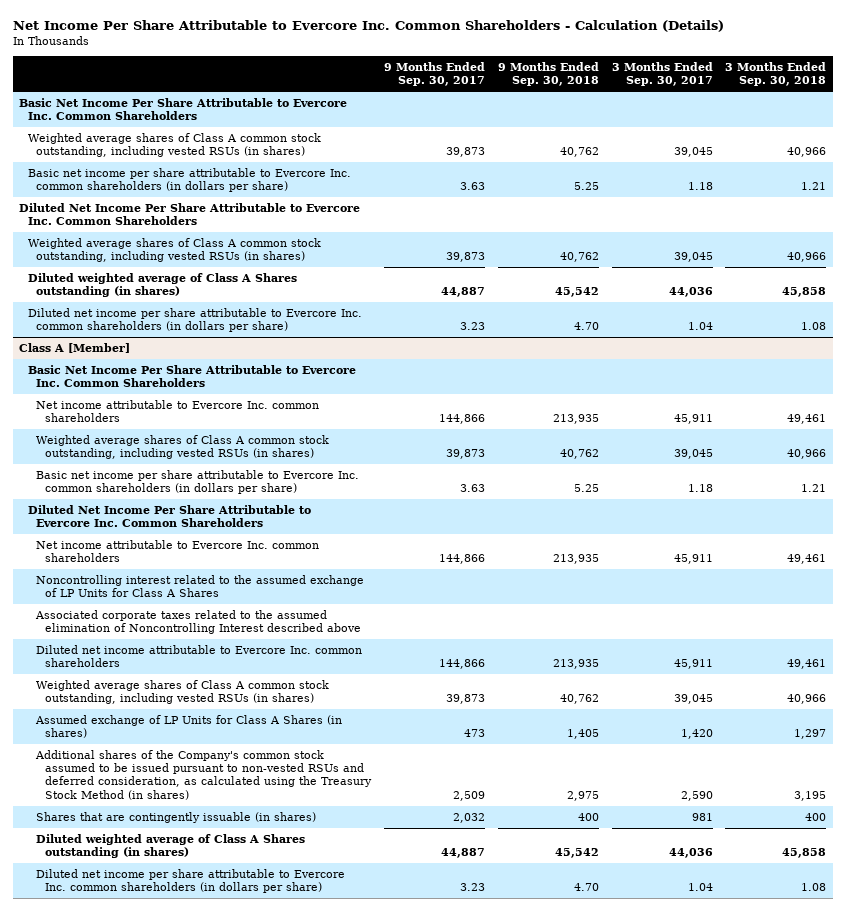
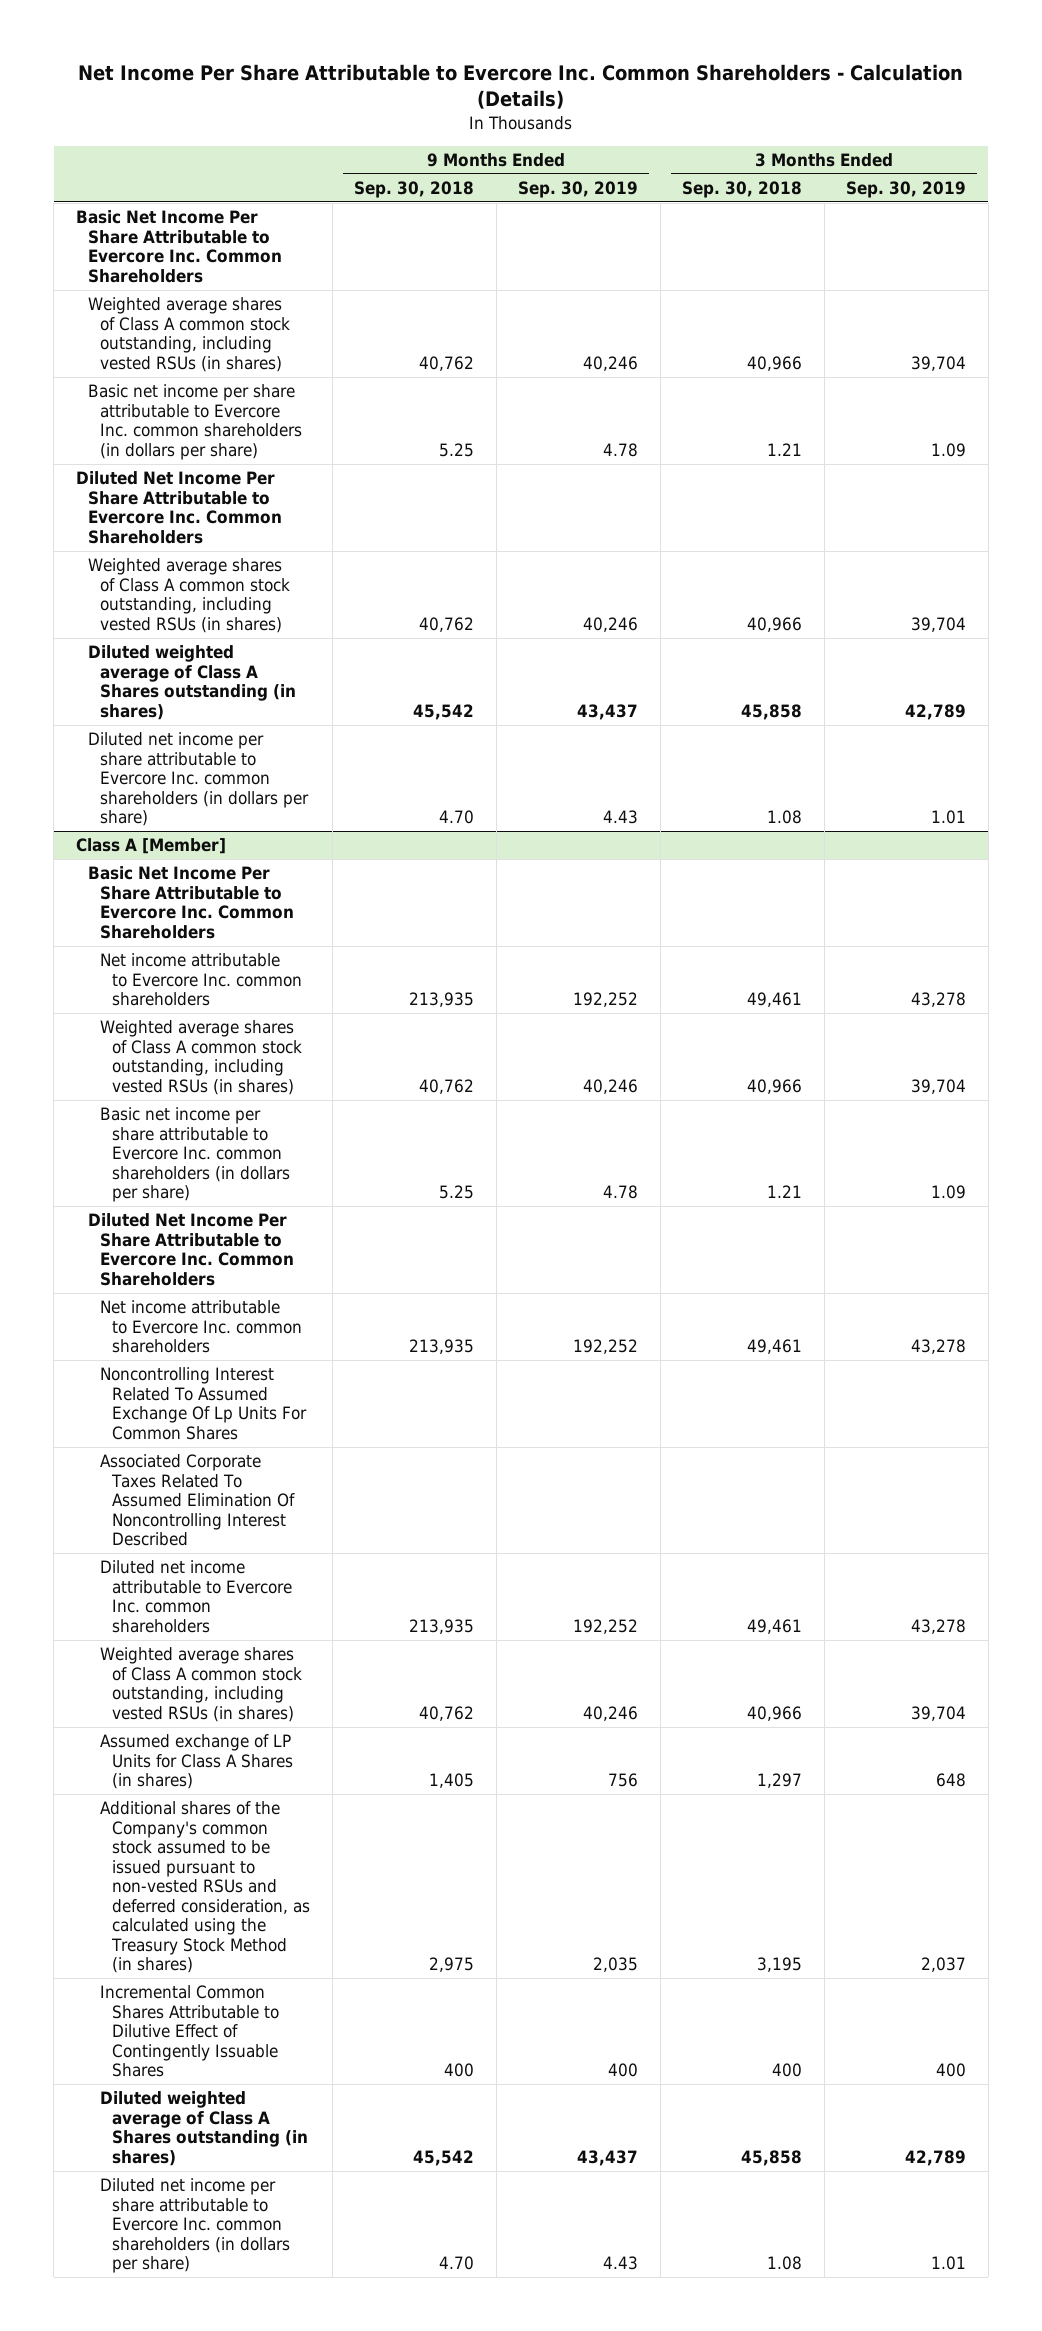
- | 9 Months Ended Sep. 30, 2017 | 9 Months Ended Sep. 30, 2018 | 3 Months Ended Sep. 30, 2017 | 3 Months Ended Sep. 30, 2018
+ | 9 Months Ended Sep. 30, 2018 | 9 Months Ended Sep. 30, 2019 | 3 Months Ended Sep. 30, 2018 | 3 Months Ended Sep. 30, 2019
@ Class A [Member]
- Noncontrolling interest related to the assumed exchange of LP Units for Class A Shares
- Associated corporate taxes related to the assumed elimination of Noncontrolling Interest described above
+ Noncontrolling Interest Related To Assumed Exchange Of Lp Units For Common Shares
+ Associated Corporate Taxes Related To Assumed Elimination Of Noncontrolling Interest Described
- Shares that are contingently issuable (in shares) | 2,032 | 400 | 981 | 400
+ Incremental Common Shares Attributable to Dilutive Effect of Contingently Issuable Shares | 400 | 400 | 400 | 400

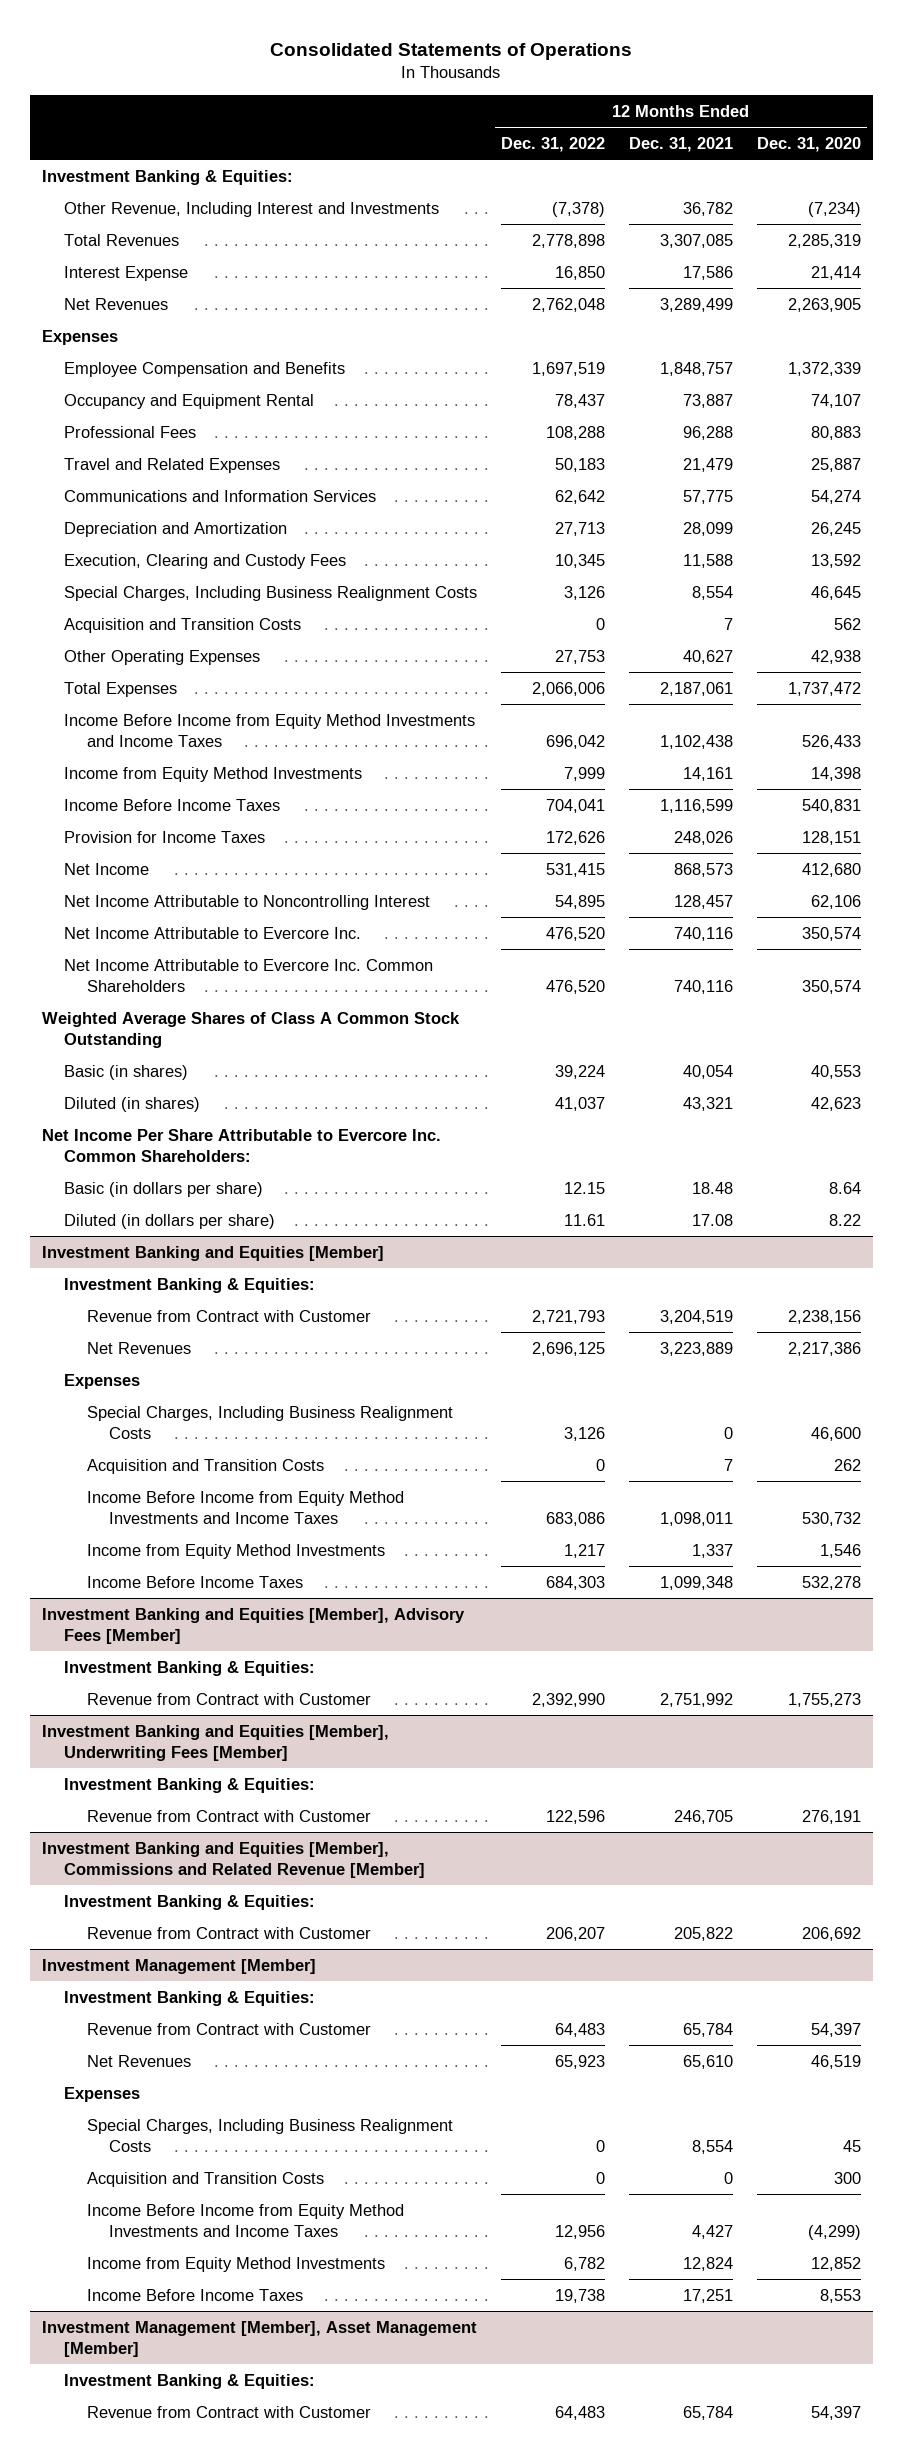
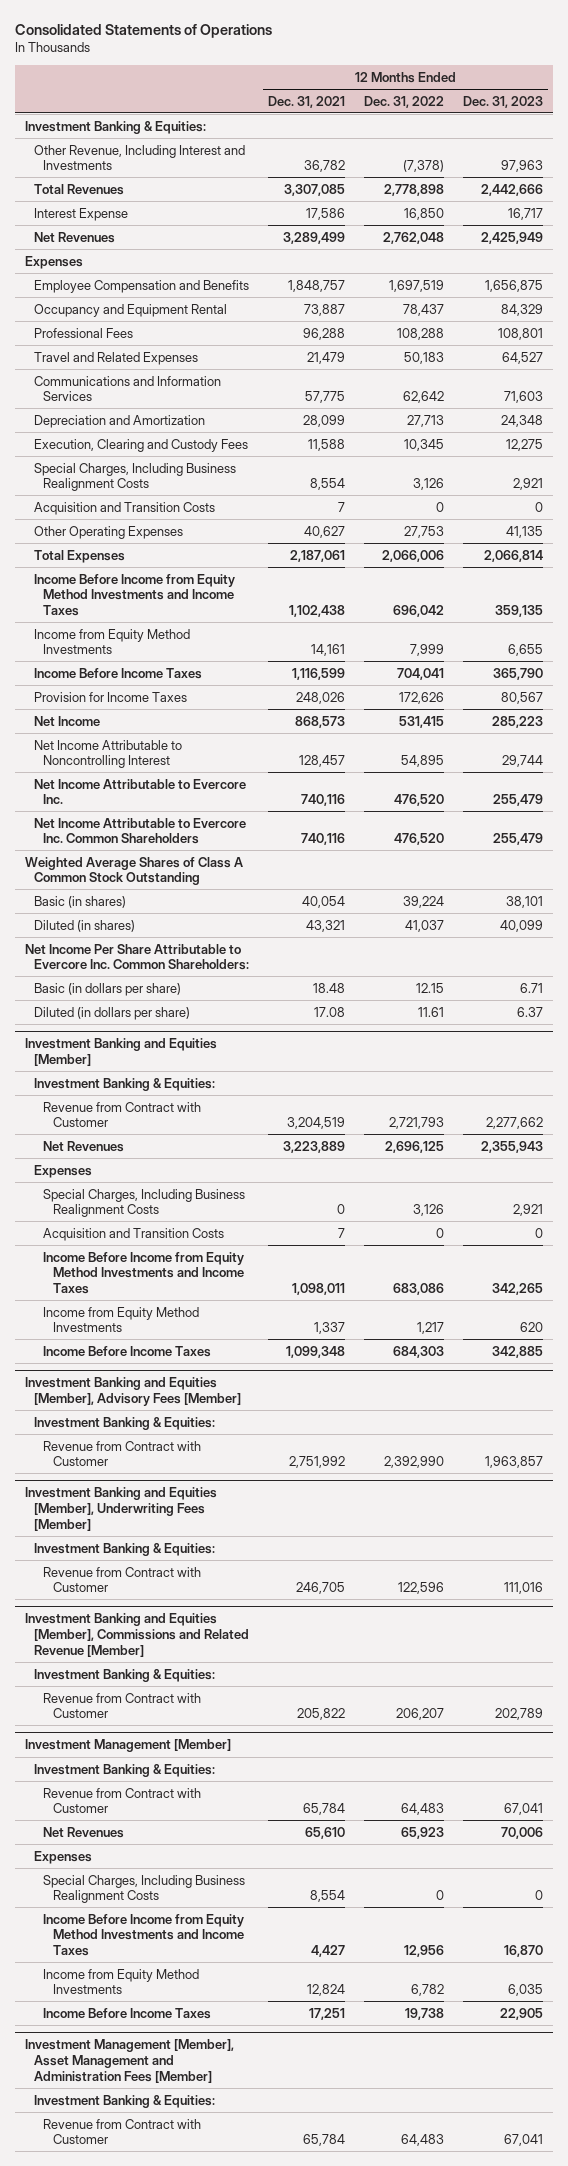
- | 12 Months Ended Dec. 31, 2022 | 12 Months Ended Dec. 31, 2021 | 12 Months Ended Dec. 31, 2020
+ | 12 Months Ended Dec. 31, 2021 | 12 Months Ended Dec. 31, 2022 | 12 Months Ended Dec. 31, 2023
@ Investment Management [Member]
- Acquisition and Transition Costs | 0 | 0 | 300
- Investment Management [Member], Asset Management [Member]
+ Investment Management [Member], Asset Management and Administration Fees [Member]

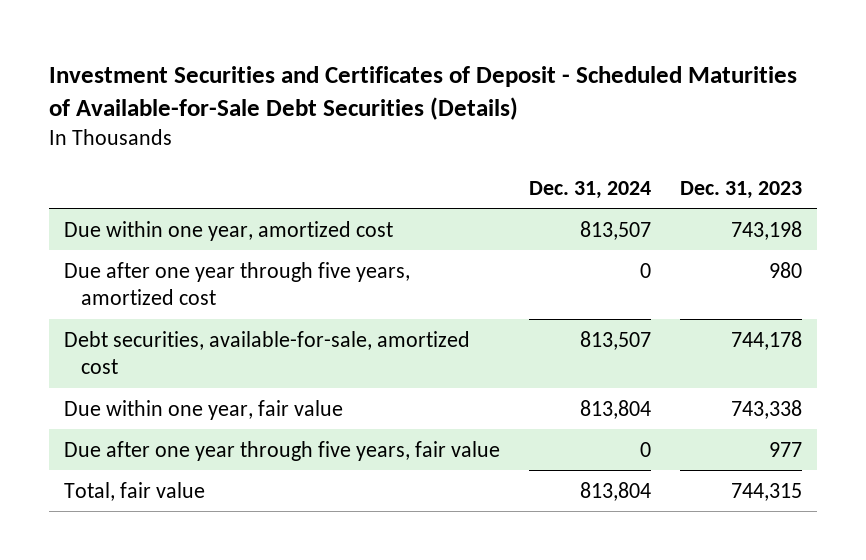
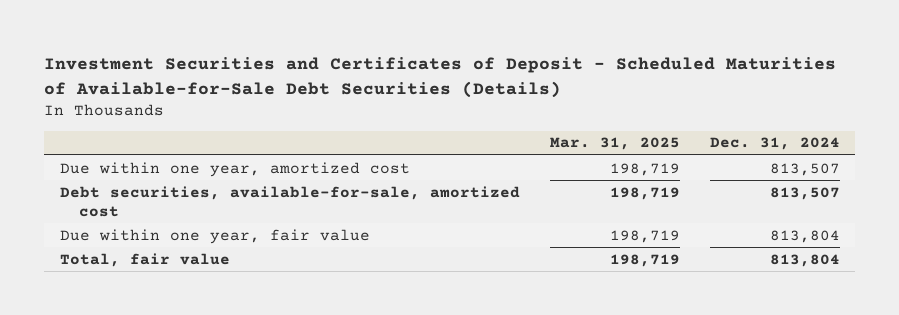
- | Dec. 31, 2024 | Dec. 31, 2023
+ | Mar. 31, 2025 | Dec. 31, 2024
- Due after one year through five years, amortized cost | 0 | 980
- Due after one year through five years, fair value | 0 | 977

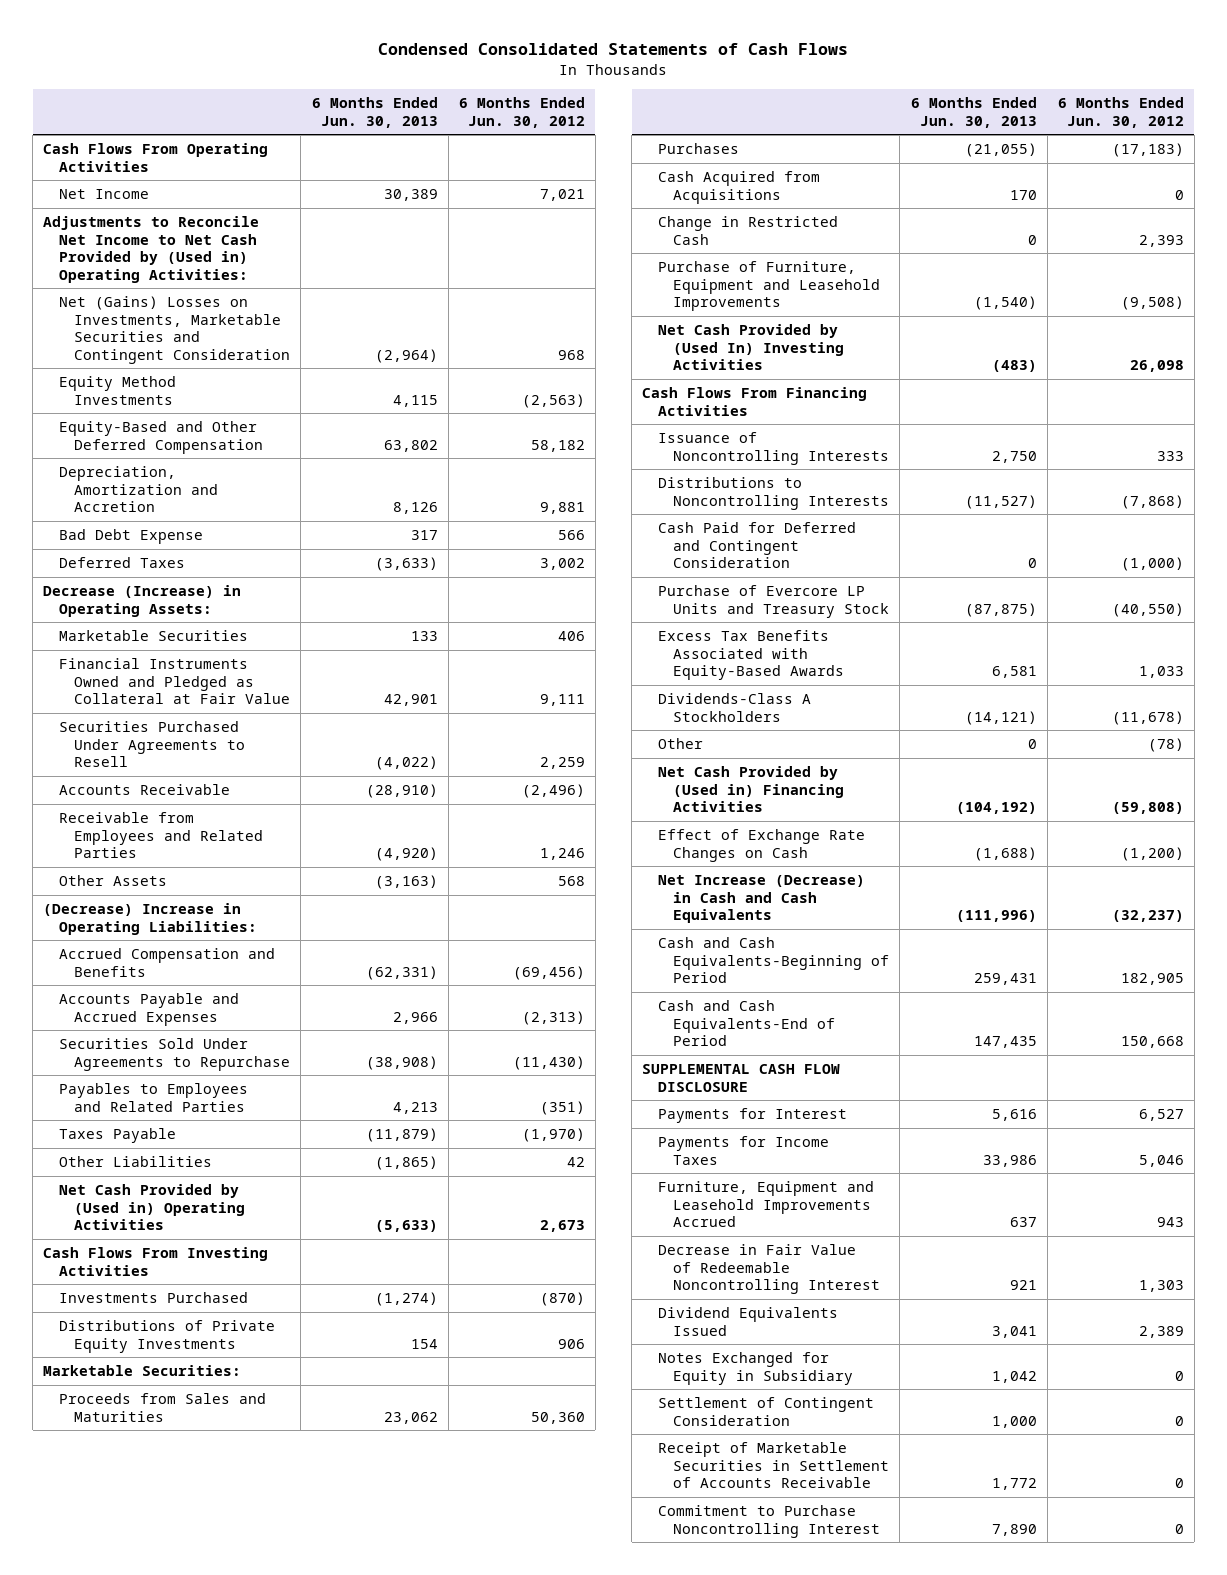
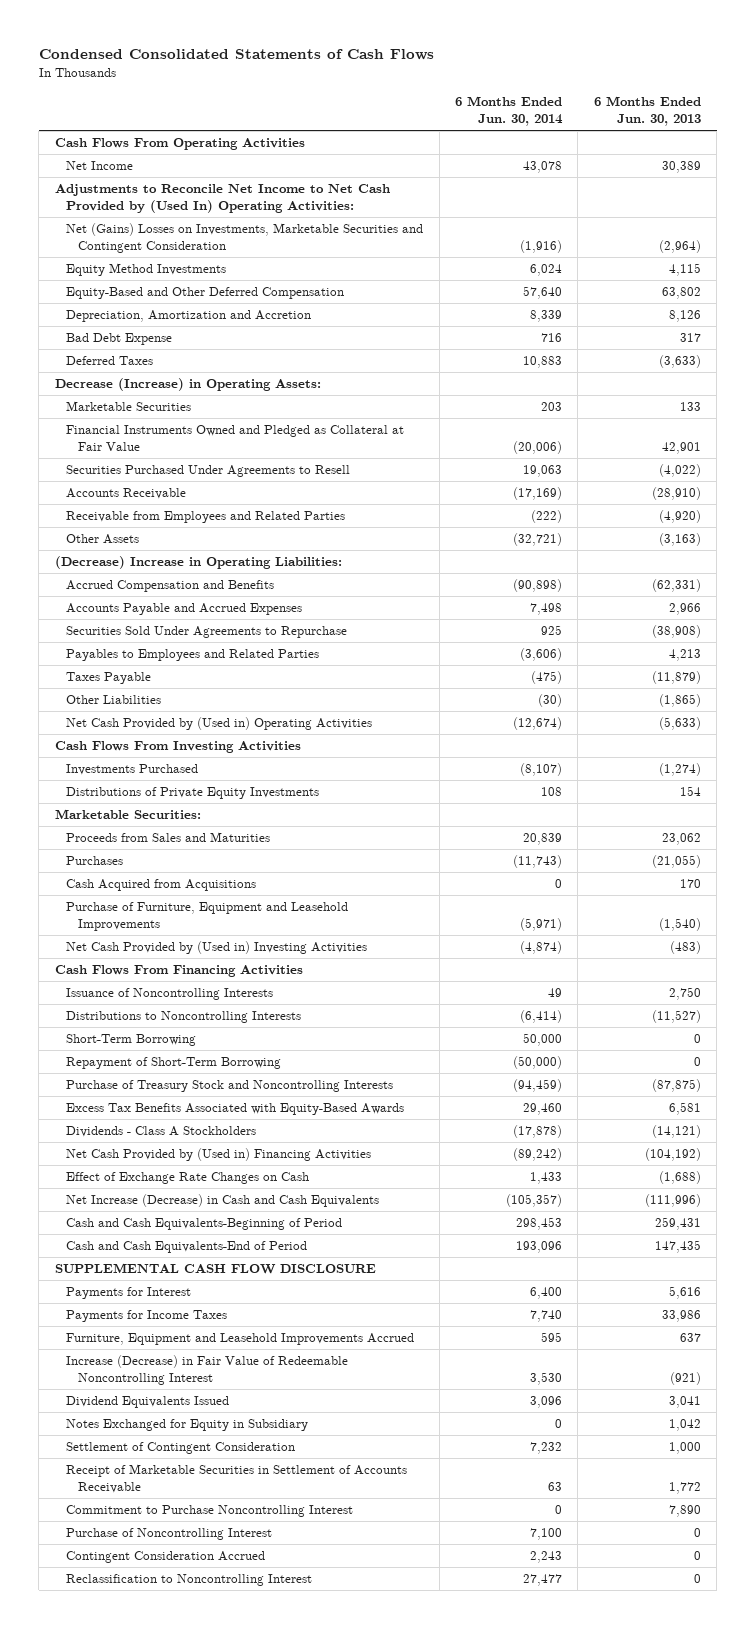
- | 6 Months Ended Jun. 30, 2013 | 6 Months Ended Jun. 30, 2012
+ | 6 Months Ended Jun. 30, 2014 | 6 Months Ended Jun. 30, 2013
- Adjustments to Reconcile Net Income to Net Cash Provided by (Used in) Operating Activities:
+ Adjustments to Reconcile Net Income to Net Cash Provided by (Used In) Operating Activities:
- Change in Restricted Cash | 0 | 2,393
- Net Cash Provided by (Used In) Investing Activities | (483) | 26,098
+ Net Cash Provided by (Used in) Investing Activities | (4,874) | (483)
- Cash Paid for Deferred and Contingent Consideration | 0 | (1,000)
- Purchase of Evercore LP Units and Treasury Stock | (87,875) | (40,550)
+ Short-Term Borrowing | 50,000 | 0
+ Repayment of Short-Term Borrowing | (50,000) | 0
+ Purchase of Treasury Stock and Noncontrolling Interests | (94,459) | (87,875)
- Dividends-Class A Stockholders | (14,121) | (11,678)
- Other | 0 | (78)
+ Dividends - Class A Stockholders | (17,878) | (14,121)
- Decrease in Fair Value of Redeemable Noncontrolling Interest | 921 | 1,303
+ Increase (Decrease) in Fair Value of Redeemable Noncontrolling Interest | 3,530 | (921)
+ Purchase of Noncontrolling Interest | 7,100 | 0
+ Contingent Consideration Accrued | 2,243 | 0
+ Reclassification to Noncontrolling Interest | 27,477 | 0

